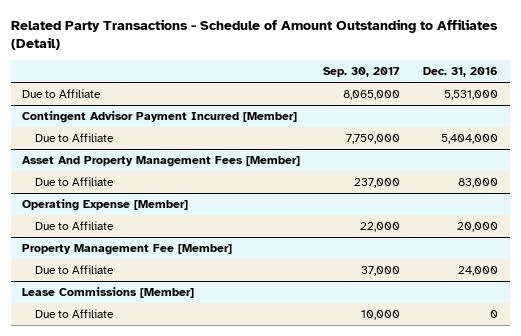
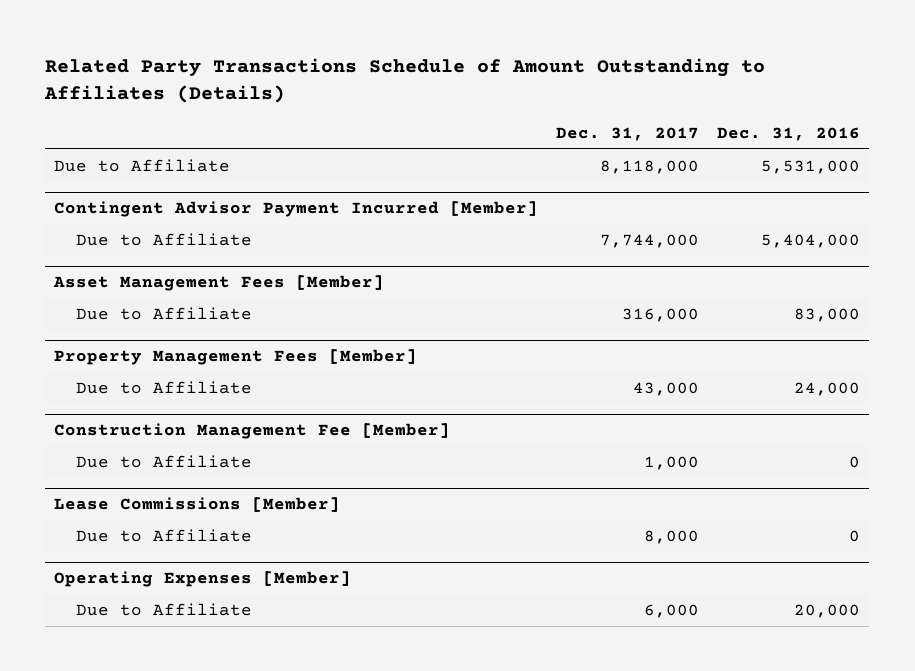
- Related Party Transactions - Schedule of Amount Outstanding to Affiliates (Detail)
+ Related Party Transactions Schedule of Amount Outstanding to Affiliates (Details)
- | Sep. 30, 2017 | Dec. 31, 2016
+ | Dec. 31, 2017 | Dec. 31, 2016
- Asset And Property Management Fees [Member]
+ Asset Management Fees [Member]
- Operating Expense [Member]
- Due to Affiliate | 22,000 | 20,000
- Property Management Fee [Member]
+ Property Management Fees [Member]
+ Construction Management Fee [Member]
+ Due to Affiliate | 1,000 | 0
+ Operating Expenses [Member]
+ Due to Affiliate | 6,000 | 20,000

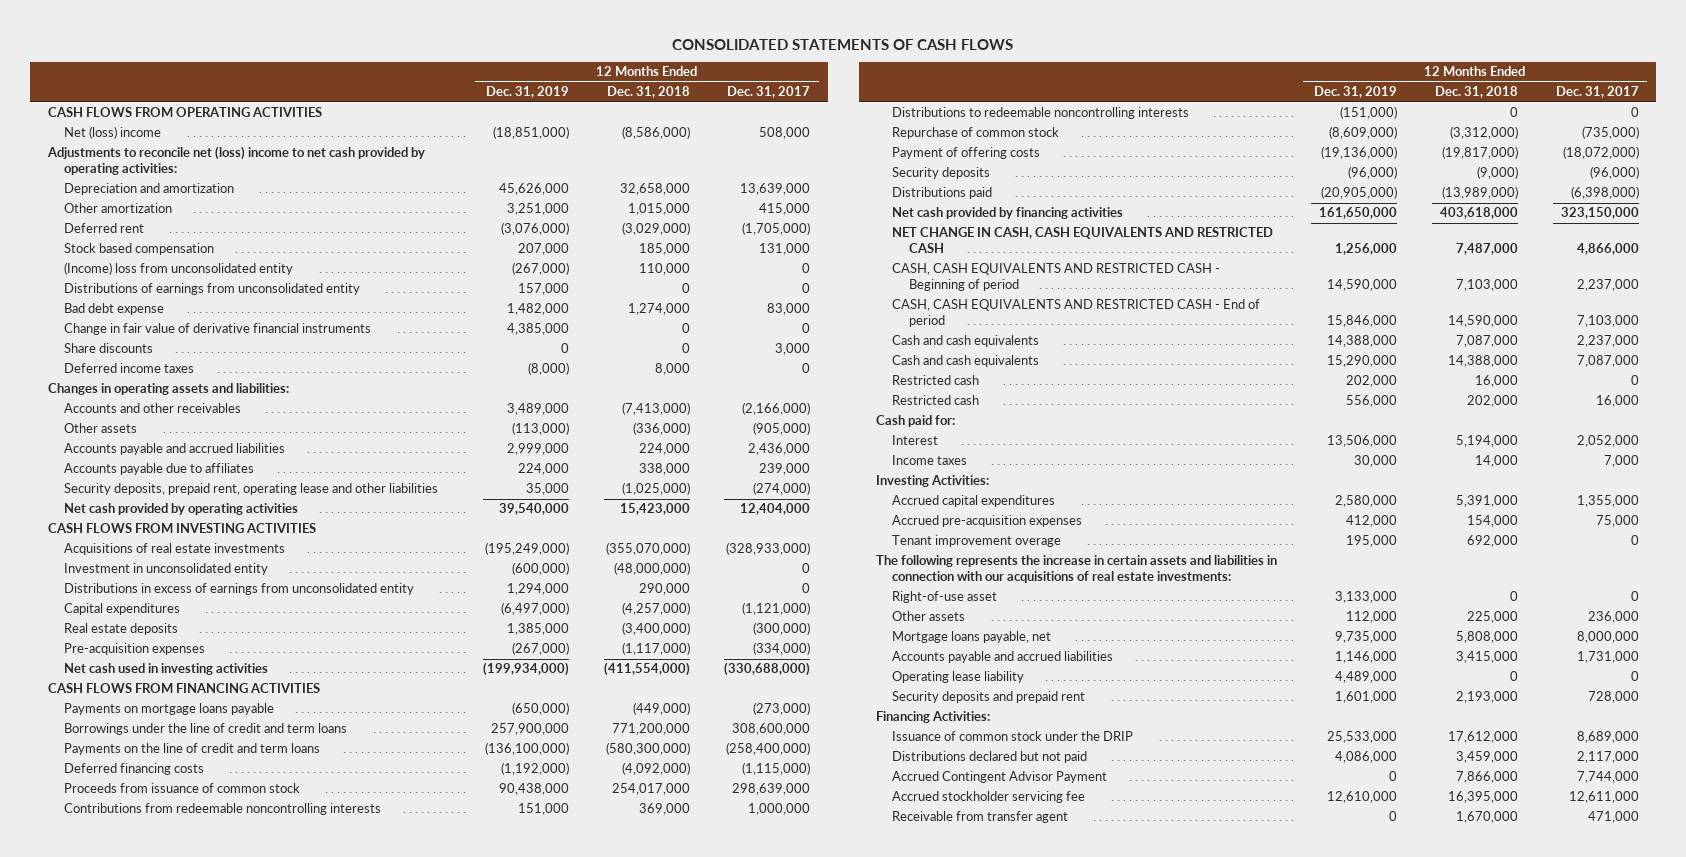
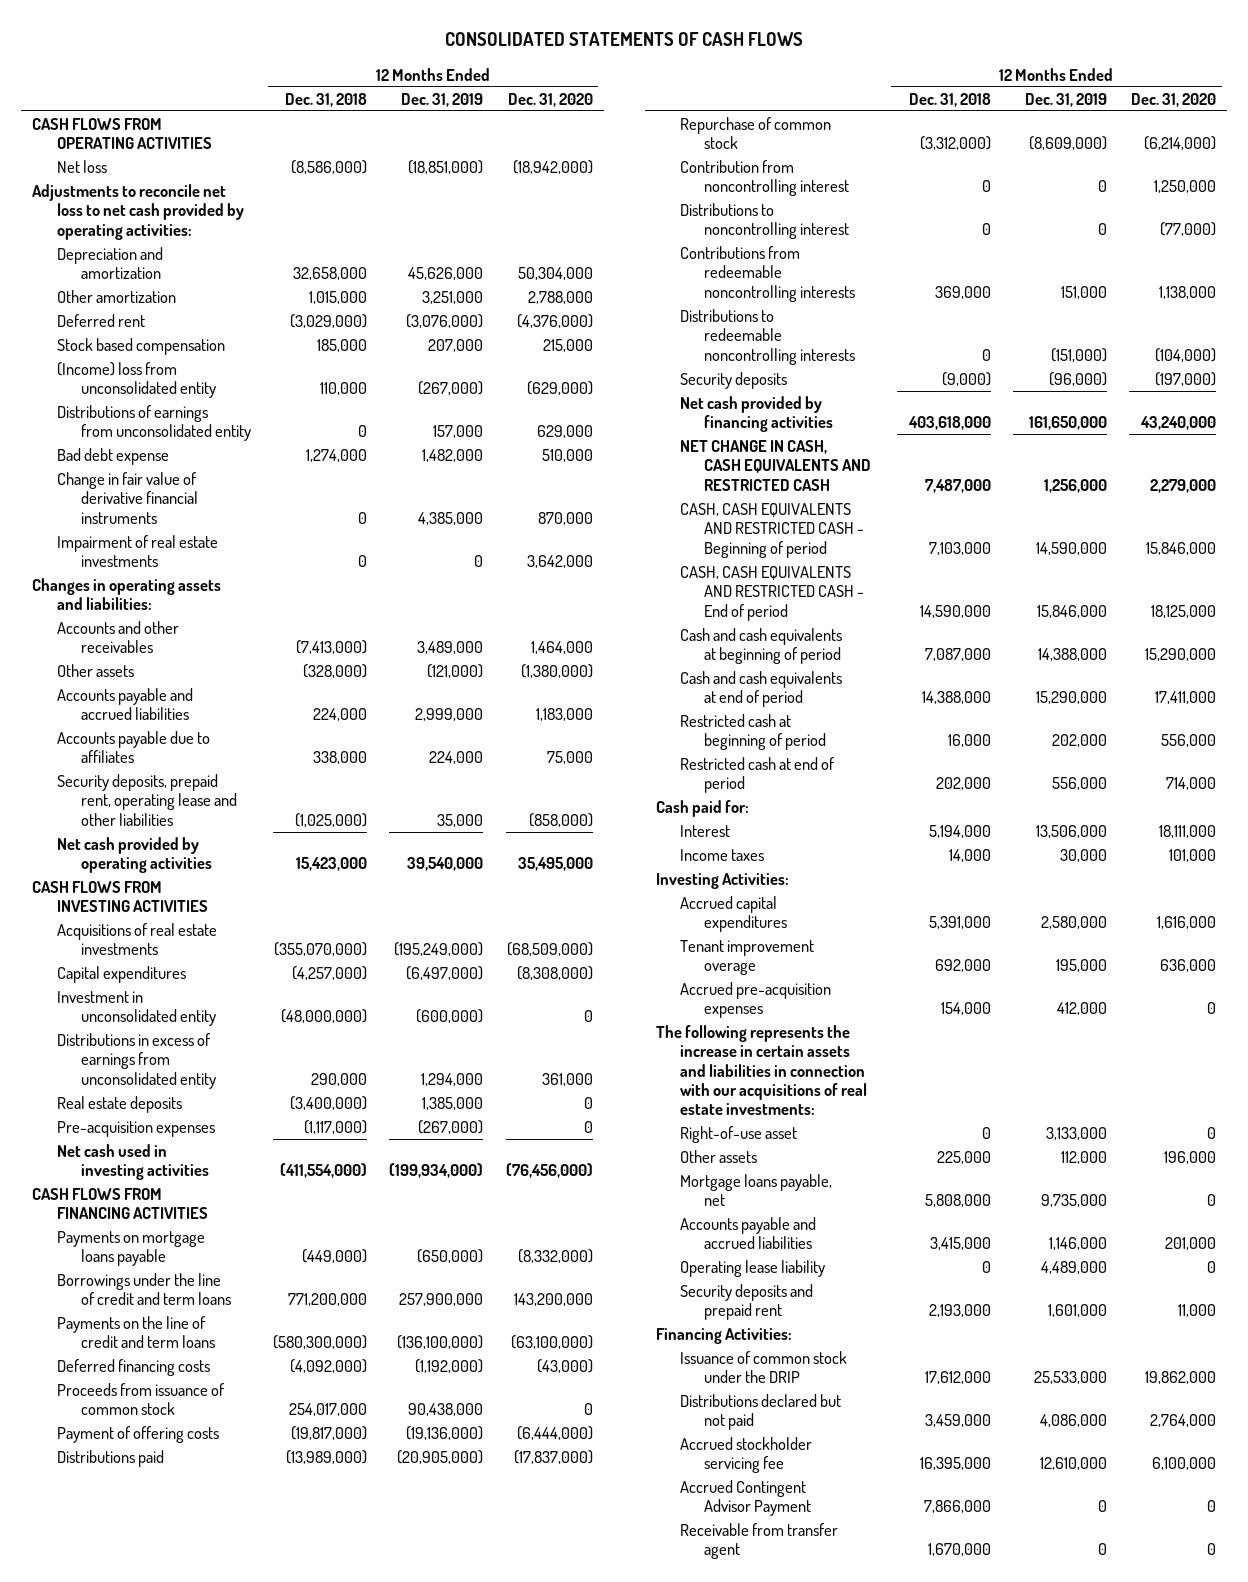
- | 12 Months Ended Dec. 31, 2019 | 12 Months Ended Dec. 31, 2018 | 12 Months Ended Dec. 31, 2017
+ | 12 Months Ended Dec. 31, 2018 | 12 Months Ended Dec. 31, 2019 | 12 Months Ended Dec. 31, 2020
- Net (loss) income | (18,851,000) | (8,586,000) | 508,000
- Adjustments to reconcile net (loss) income to net cash provided by operating activities:
+ Net loss | (8,586,000) | (18,851,000) | (18,942,000)
+ Adjustments to reconcile net loss to net cash provided by operating activities:
- Share discounts | 0 | 0 | 3,000
- Deferred income taxes | (8,000) | 8,000 | 0
+ Impairment of real estate investments | 0 | 0 | 3,642,000
- Other assets | (113,000) | (336,000) | (905,000)
+ Other assets | (328,000) | (121,000) | (1,380,000)
moved up: Capital expenditures | (4,257,000) | (6,497,000) | (8,308,000)
moved up: Payment of offering costs | (19,817,000) | (19,136,000) | (6,444,000)
moved up: Distributions paid | (13,989,000) | (20,905,000) | (17,837,000)
moved up: Repurchase of common stock | (3,312,000) | (8,609,000) | (6,214,000)
+ Contribution from noncontrolling interest | 0 | 0 | 1,250,000
+ Distributions to noncontrolling interest | 0 | 0 | (77,000)
- Cash and cash equivalents | 14,388,000 | 7,087,000 | 2,237,000
- Cash and cash equivalents | 15,290,000 | 14,388,000 | 7,087,000
- Restricted cash | 202,000 | 16,000 | 0
- Restricted cash | 556,000 | 202,000 | 16,000
+ Cash and cash equivalents at beginning of period | 7,087,000 | 14,388,000 | 15,290,000
+ Cash and cash equivalents at end of period | 14,388,000 | 15,290,000 | 17,411,000
+ Restricted cash at beginning of period | 16,000 | 202,000 | 556,000
+ Restricted cash at end of period | 202,000 | 556,000 | 714,000
moved down: Accrued pre-acquisition expenses | 154,000 | 412,000 | 0
moved down: Accrued Contingent Advisor Payment | 7,866,000 | 0 | 0

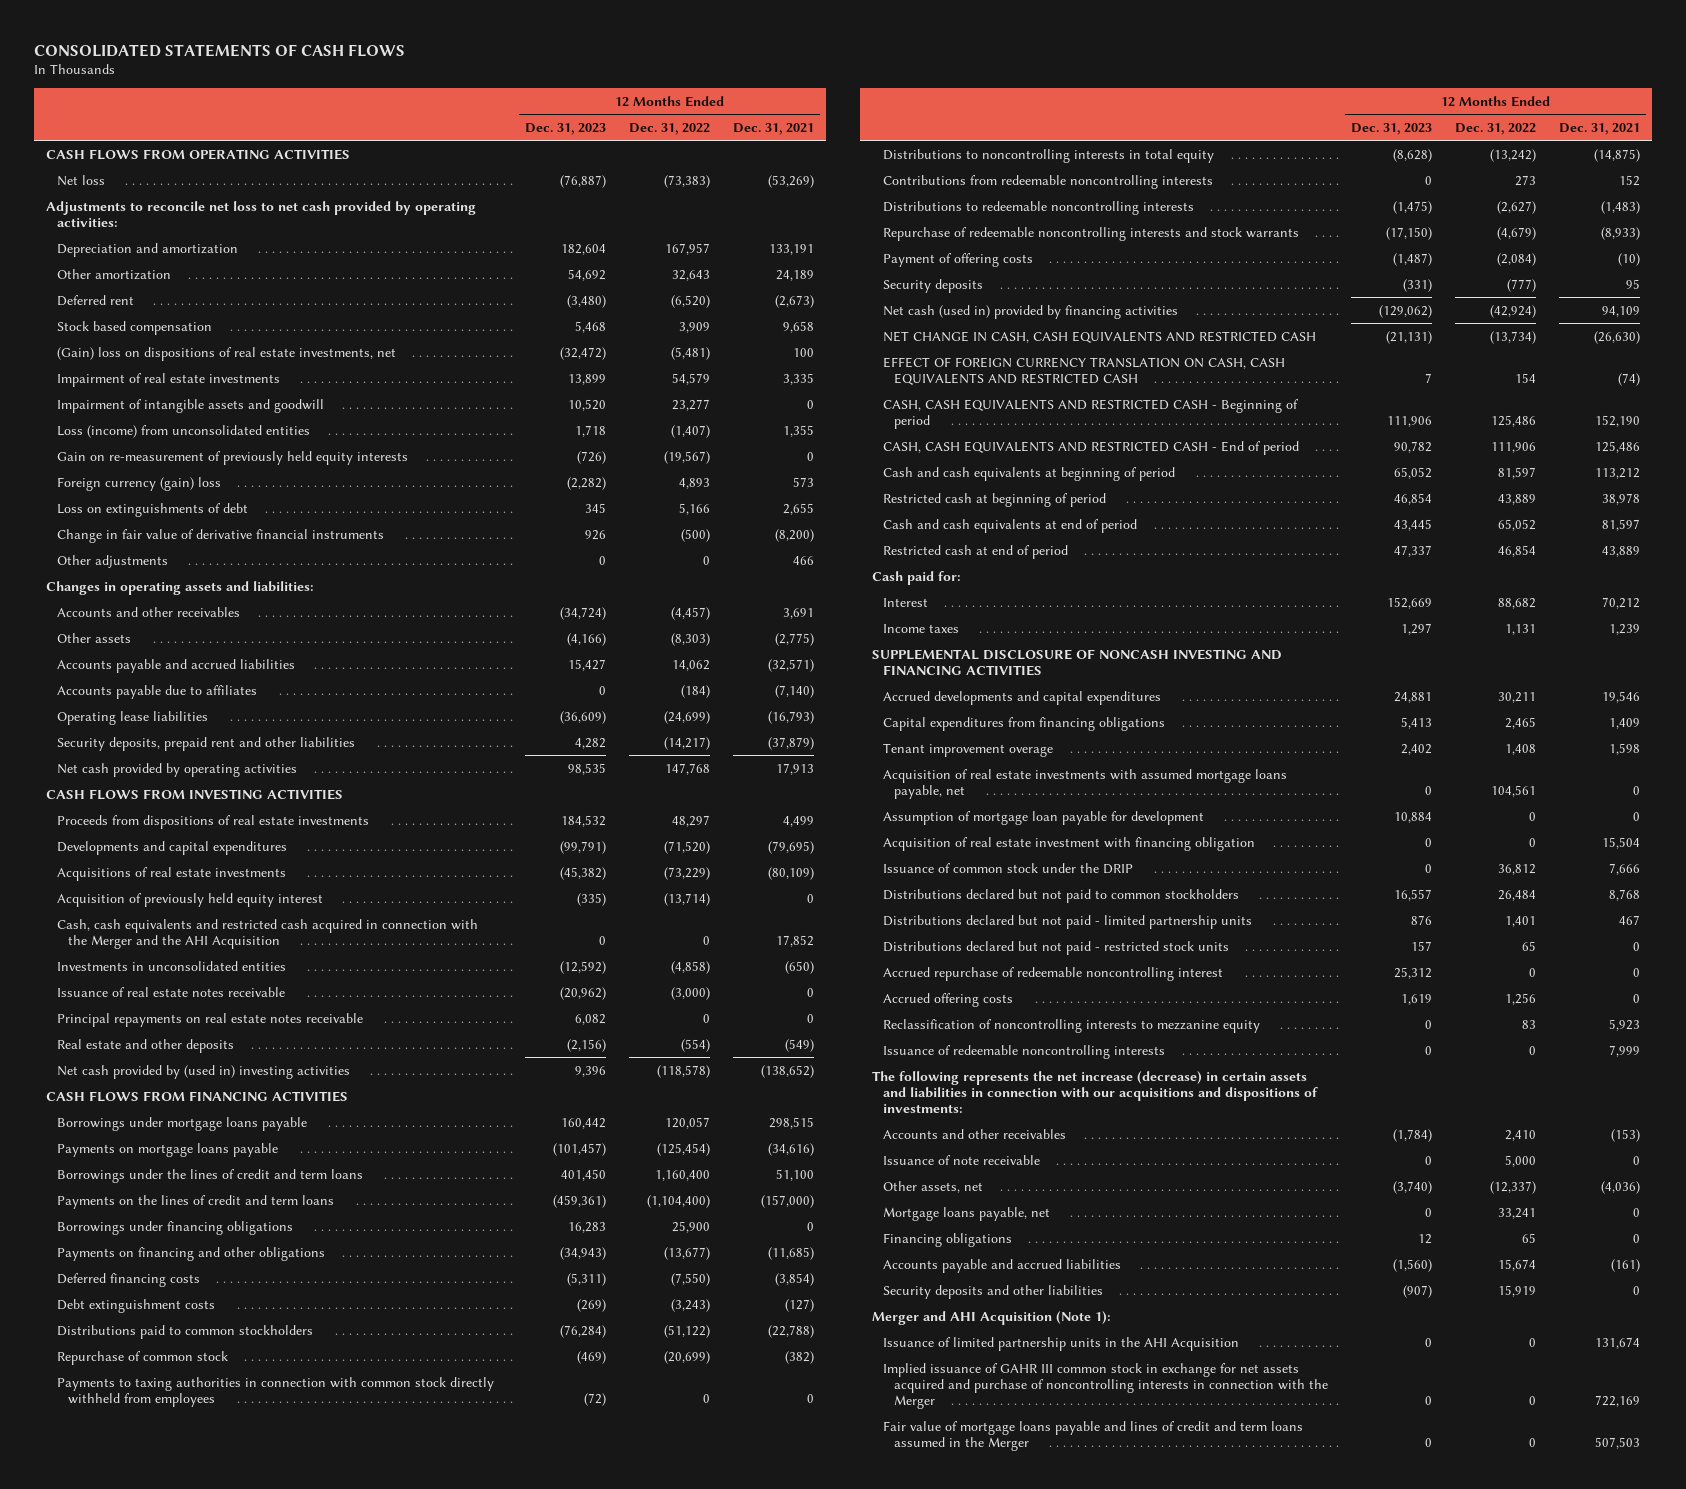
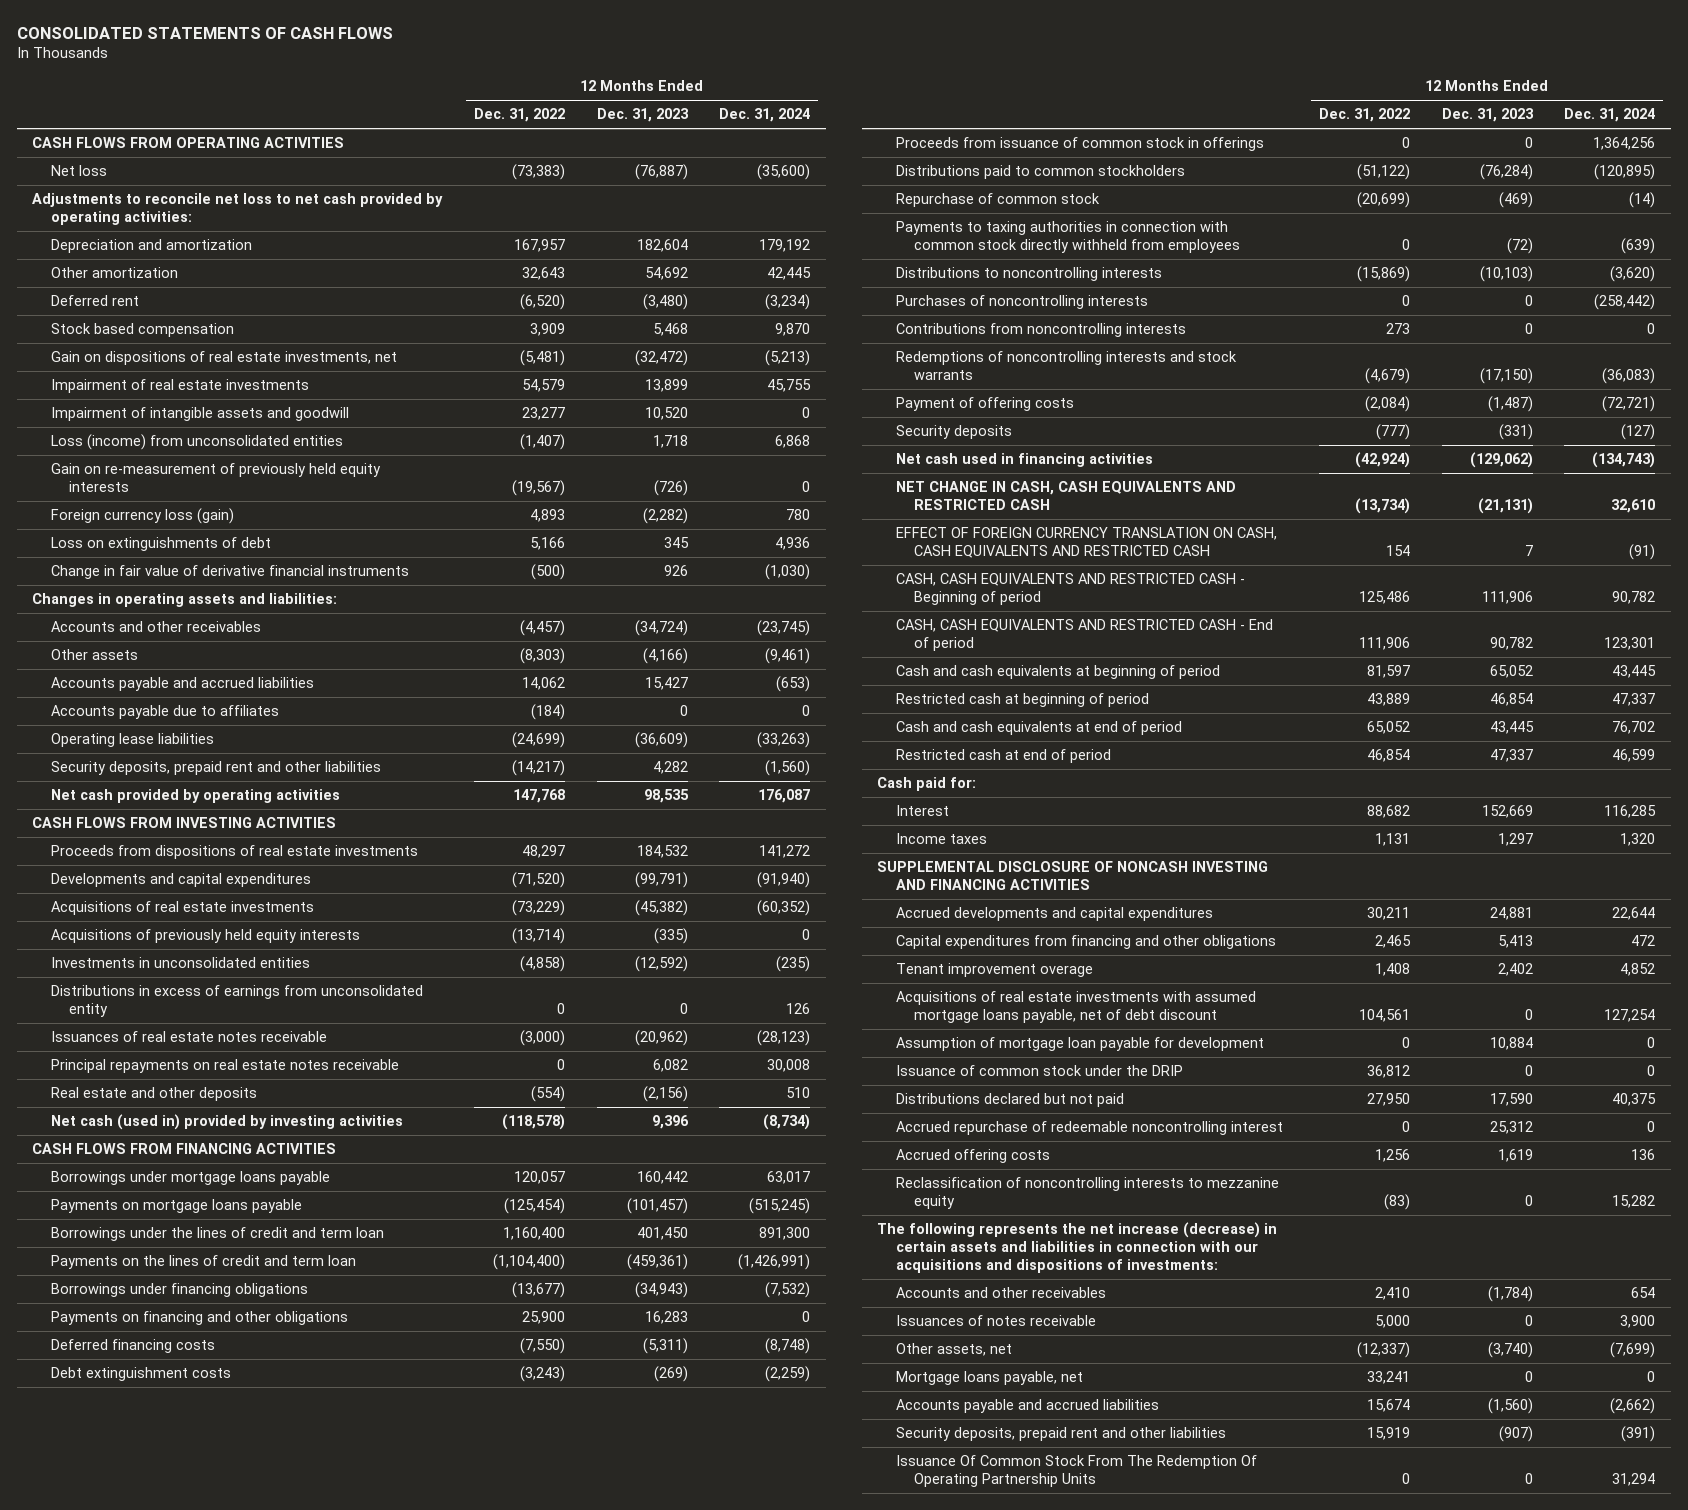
- | 12 Months Ended Dec. 31, 2023 | 12 Months Ended Dec. 31, 2022 | 12 Months Ended Dec. 31, 2021
+ | 12 Months Ended Dec. 31, 2022 | 12 Months Ended Dec. 31, 2023 | 12 Months Ended Dec. 31, 2024
- (Gain) loss on dispositions of real estate investments, net | (32,472) | (5,481) | 100
+ Gain on dispositions of real estate investments, net | (5,481) | (32,472) | (5,213)
- Foreign currency (gain) loss | (2,282) | 4,893 | 573
+ Foreign currency loss (gain) | 4,893 | (2,282) | 780
- Other adjustments | 0 | 0 | 466
- Acquisition of previously held equity interest | (335) | (13,714) | 0
- Cash, cash equivalents and restricted cash acquired in connection with the Merger and the AHI Acquisition | 0 | 0 | 17,852
+ Acquisitions of previously held equity interests | (13,714) | (335) | 0
- Issuance of real estate notes receivable | (20,962) | (3,000) | 0
+ Distributions in excess of earnings from unconsolidated entity | 0 | 0 | 126
+ Issuances of real estate notes receivable | (3,000) | (20,962) | (28,123)
- Net cash provided by (used in) investing activities | 9,396 | (118,578) | (138,652)
+ Net cash (used in) provided by investing activities | (118,578) | 9,396 | (8,734)
- Borrowings under the lines of credit and term loans | 401,450 | 1,160,400 | 51,100
- Payments on the lines of credit and term loans | (459,361) | (1,104,400) | (157,000)
- Borrowings under financing obligations | 16,283 | 25,900 | 0
- Payments on financing and other obligations | (34,943) | (13,677) | (11,685)
+ Borrowings under the lines of credit and term loan | 1,160,400 | 401,450 | 891,300
+ Payments on the lines of credit and term loan | (1,104,400) | (459,361) | (1,426,991)
+ Borrowings under financing obligations | (13,677) | (34,943) | (7,532)
+ Payments on financing and other obligations | 25,900 | 16,283 | 0
+ Proceeds from issuance of common stock in offerings | 0 | 0 | 1,364,256
- Distributions to noncontrolling interests in total equity | (8,628) | (13,242) | (14,875)
- Contributions from redeemable noncontrolling interests | 0 | 273 | 152
- Distributions to redeemable noncontrolling interests | (1,475) | (2,627) | (1,483)
- Repurchase of redeemable noncontrolling interests and stock warrants | (17,150) | (4,679) | (8,933)
+ Distributions to noncontrolling interests | (15,869) | (10,103) | (3,620)
+ Purchases of noncontrolling interests | 0 | 0 | (258,442)
+ Contributions from noncontrolling interests | 273 | 0 | 0
+ Redemptions of noncontrolling interests and stock warrants | (4,679) | (17,150) | (36,083)
- Net cash (used in) provided by financing activities | (129,062) | (42,924) | 94,109
+ Net cash used in financing activities | (42,924) | (129,062) | (134,743)
- Capital expenditures from financing obligations | 5,413 | 2,465 | 1,409
+ Capital expenditures from financing and other obligations | 2,465 | 5,413 | 472
- Acquisition of real estate investments with assumed mortgage loans payable, net | 0 | 104,561 | 0
+ Acquisitions of real estate investments with assumed mortgage loans payable, net of debt discount | 104,561 | 0 | 127,254
- Acquisition of real estate investment with financing obligation | 0 | 0 | 15,504
- Distributions declared but not paid to common stockholders | 16,557 | 26,484 | 8,768
- Distributions declared but not paid - limited partnership units | 876 | 1,401 | 467
- Distributions declared but not paid - restricted stock units | 157 | 65 | 0
+ Distributions declared but not paid | 27,950 | 17,590 | 40,375
- Reclassification of noncontrolling interests to mezzanine equity | 0 | 83 | 5,923
- Issuance of redeemable noncontrolling interests | 0 | 0 | 7,999
+ Reclassification of noncontrolling interests to mezzanine equity | (83) | 0 | 15,282
- Issuance of note receivable | 0 | 5,000 | 0
+ Issuances of notes receivable | 5,000 | 0 | 3,900
- Financing obligations | 12 | 65 | 0
- Security deposits and other liabilities | (907) | 15,919 | 0
- Merger and AHI Acquisition (Note 1):
- Issuance of limited partnership units in the AHI Acquisition | 0 | 0 | 131,674
- Implied issuance of GAHR III common stock in exchange for net assets acquired and purchase of noncontrolling interests in connection with the Merger | 0 | 0 | 722,169
- Fair value of mortgage loans payable and lines of credit and term loans assumed in the Merger | 0 | 0 | 507,503
+ Security deposits, prepaid rent and other liabilities | 15,919 | (907) | (391)
+ Issuance Of Common Stock From The Redemption Of Operating Partnership Units | 0 | 0 | 31,294

